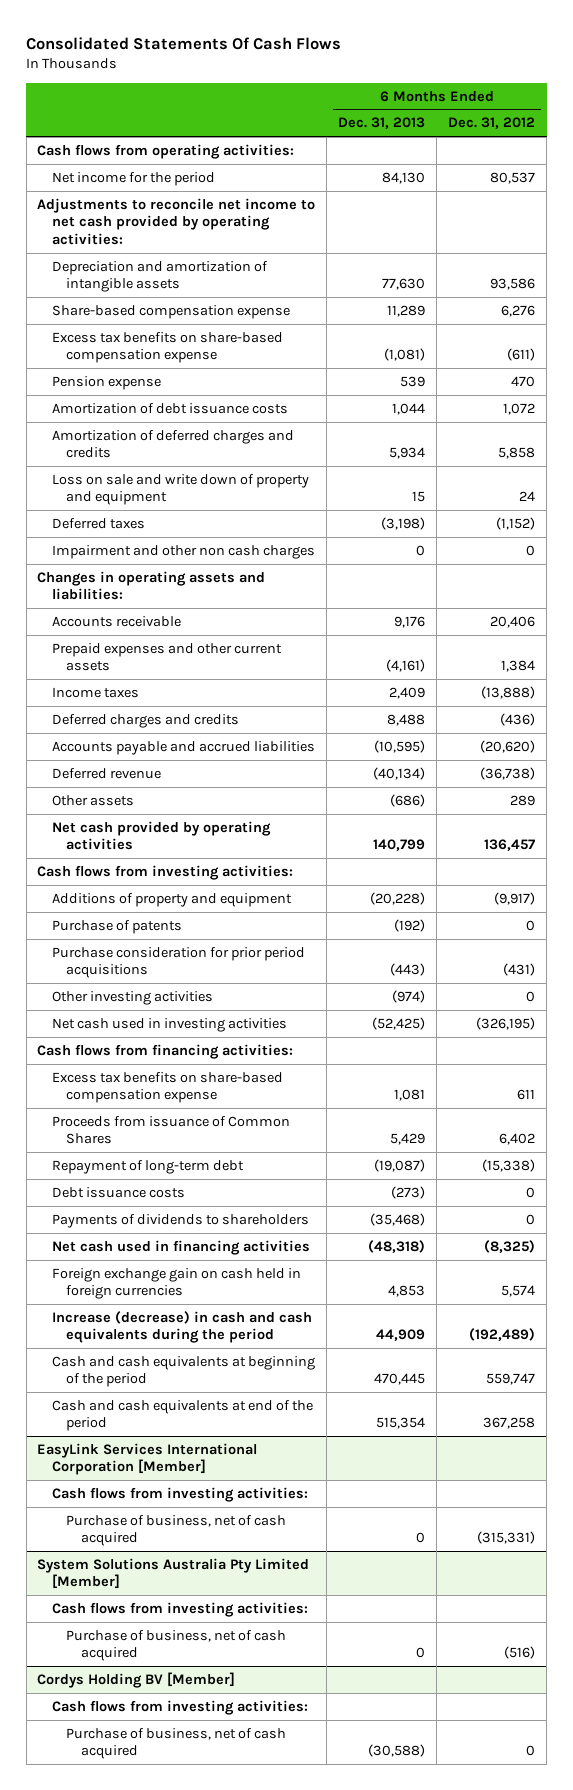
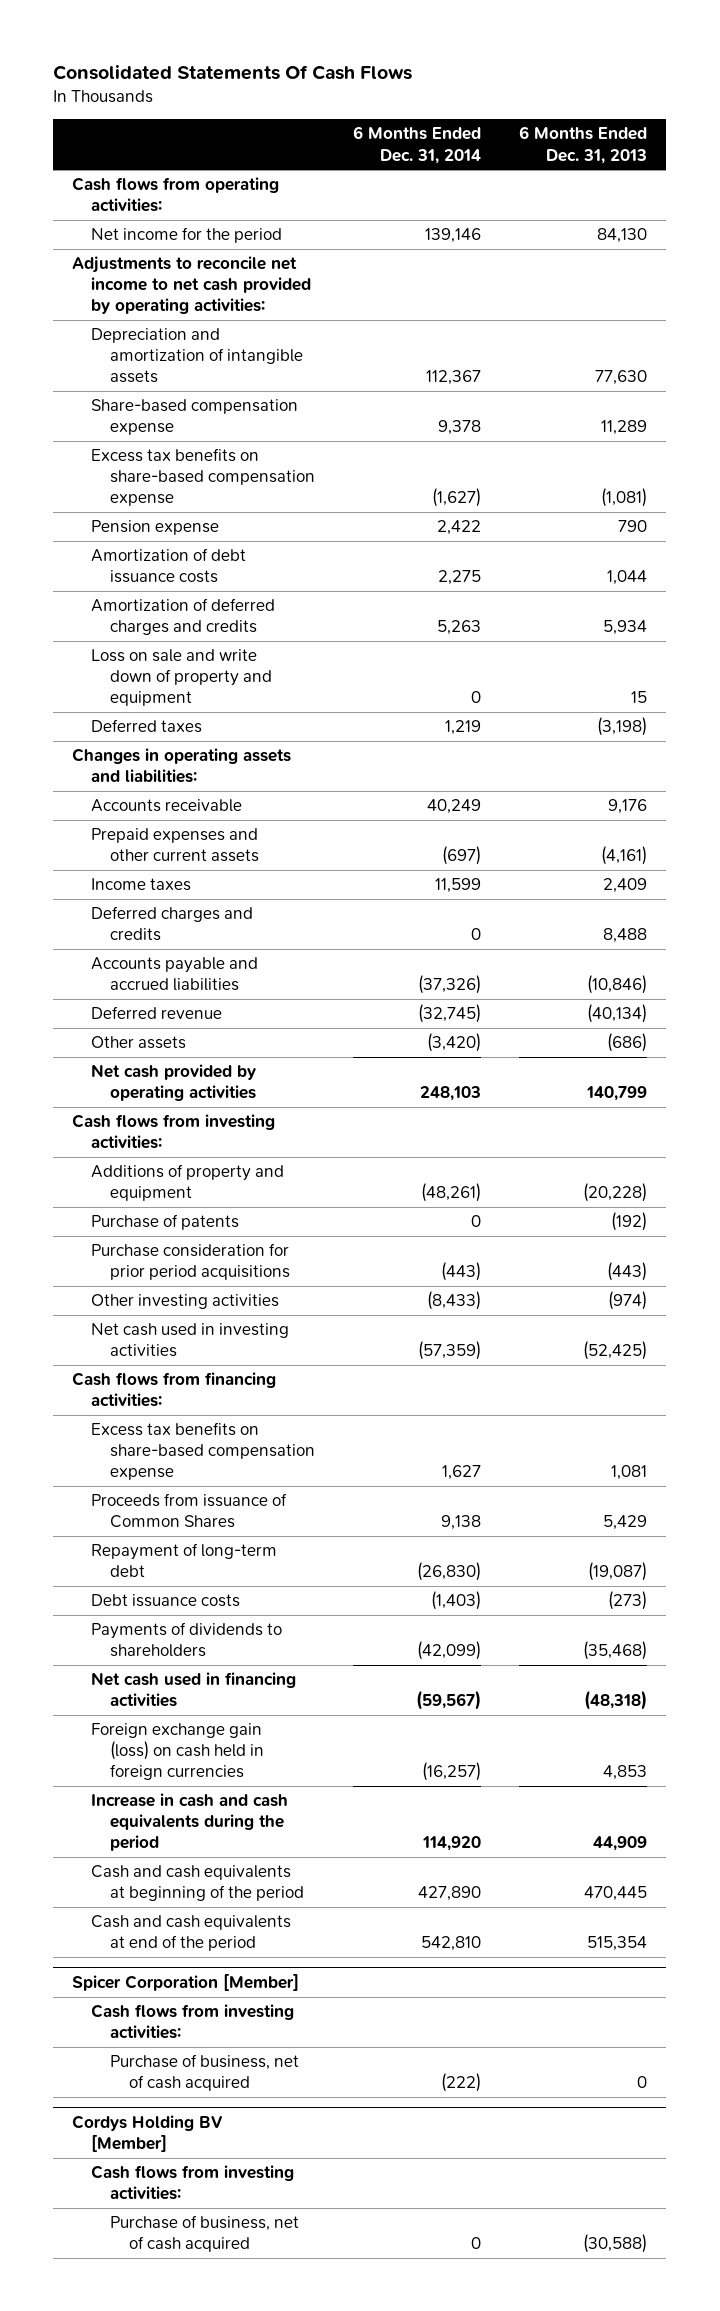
- | 6 Months Ended Dec. 31, 2013 | 6 Months Ended Dec. 31, 2012
+ | 6 Months Ended Dec. 31, 2014 | 6 Months Ended Dec. 31, 2013
- Pension expense | 539 | 470
+ Pension expense | 2,422 | 790
- Impairment and other non cash charges | 0 | 0
- Accounts payable and accrued liabilities | (10,595) | (20,620)
+ Accounts payable and accrued liabilities | (37,326) | (10,846)
- Foreign exchange gain on cash held in foreign currencies | 4,853 | 5,574
- Increase (decrease) in cash and cash equivalents during the period | 44,909 | (192,489)
+ Foreign exchange gain (loss) on cash held in foreign currencies | (16,257) | 4,853
+ Increase in cash and cash equivalents during the period | 114,920 | 44,909
- EasyLink Services International Corporation [Member]
- Cash flows from investing activities:
- Purchase of business, net of cash acquired | 0 | (315,331)
- System Solutions Australia Pty Limited [Member]
+ Spicer Corporation [Member]

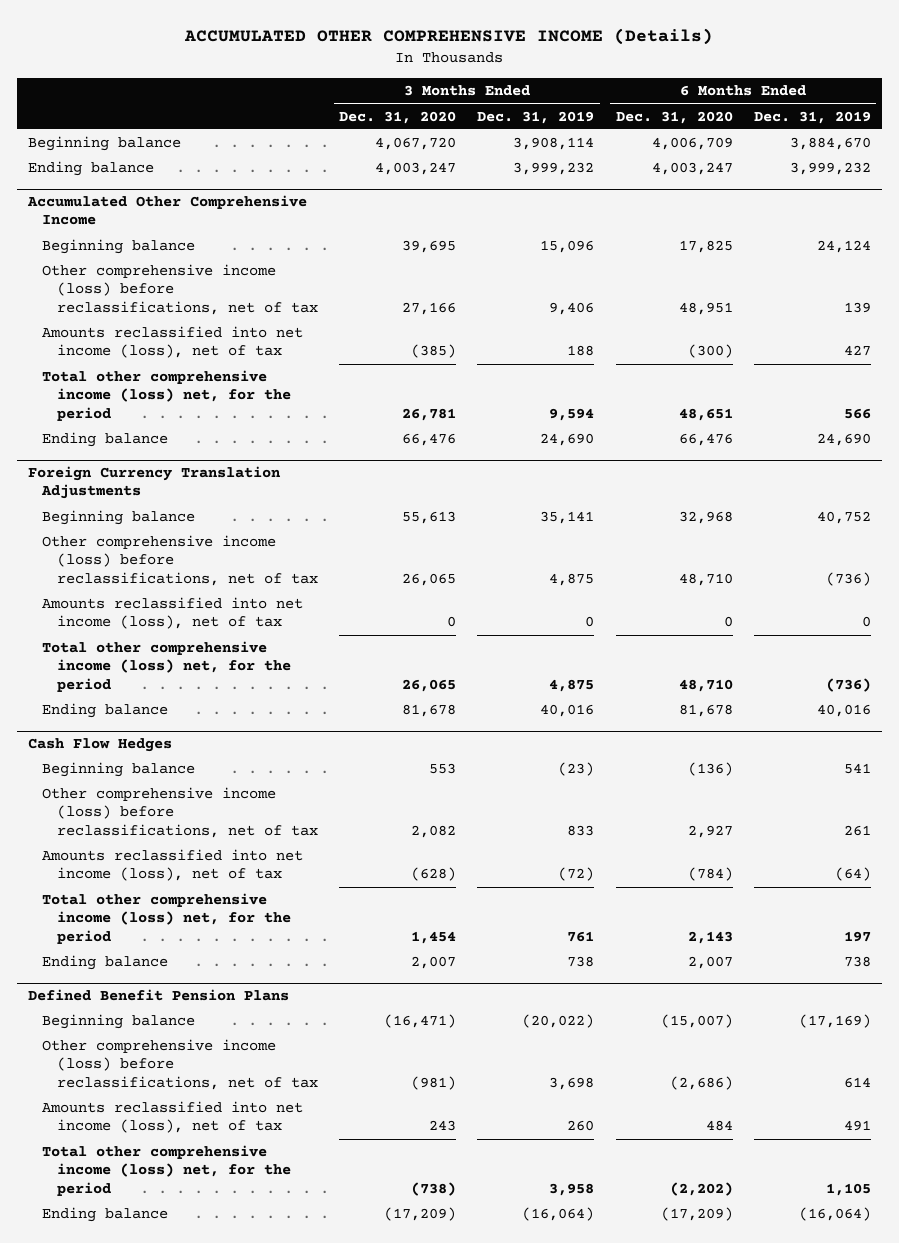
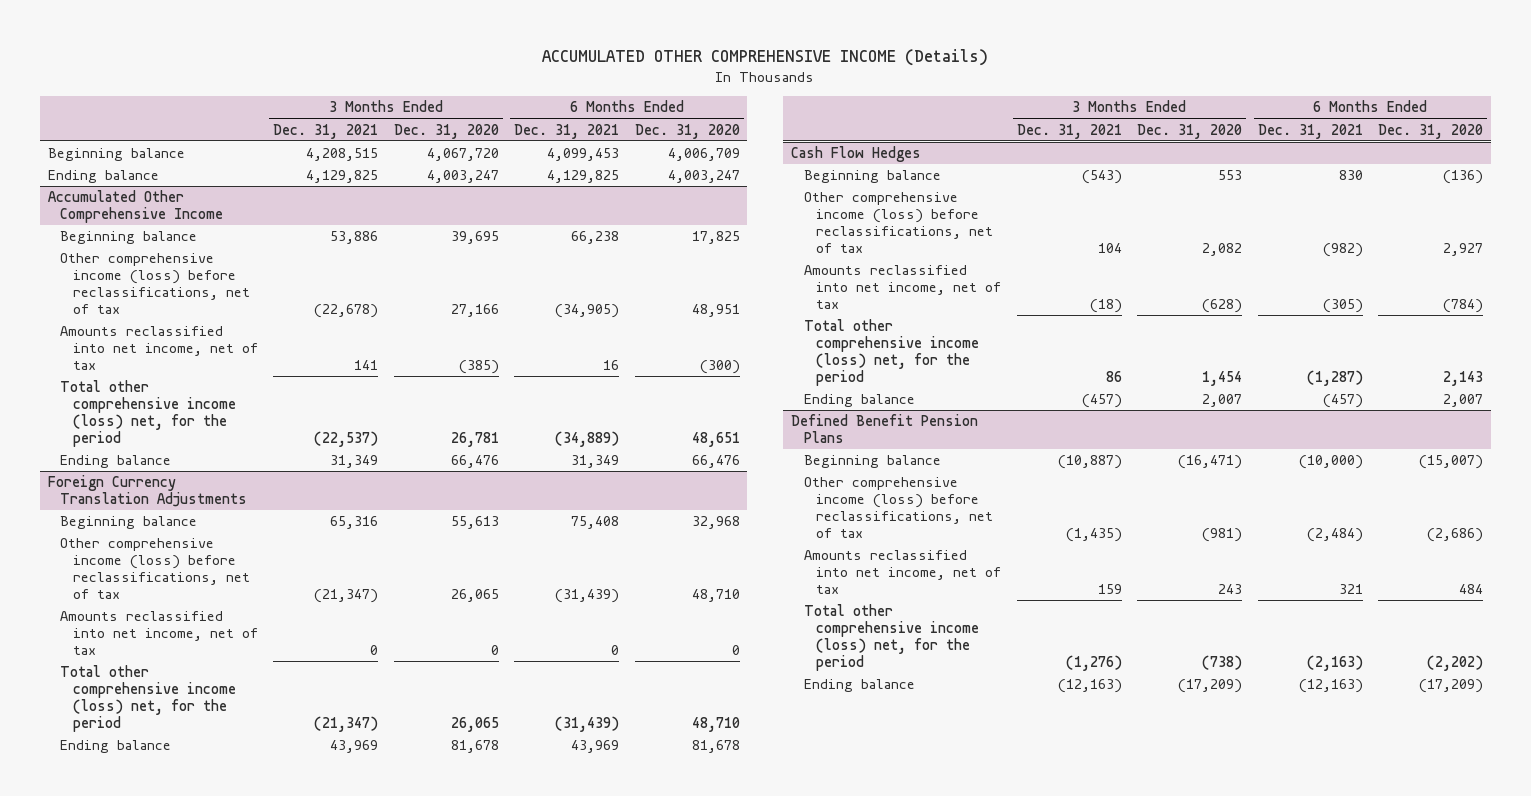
- | 3 Months Ended Dec. 31, 2020 | 3 Months Ended Dec. 31, 2019 | 6 Months Ended Dec. 31, 2020 | 6 Months Ended Dec. 31, 2019
+ | 3 Months Ended Dec. 31, 2021 | 3 Months Ended Dec. 31, 2020 | 6 Months Ended Dec. 31, 2021 | 6 Months Ended Dec. 31, 2020
@ Accumulated Other Comprehensive Income
- Amounts reclassified into net income (loss), net of tax | (385) | 188 | (300) | 427
+ Amounts reclassified into net income, net of tax | 141 | (385) | 16 | (300)
@ Foreign Currency Translation Adjustments
- Amounts reclassified into net income (loss), net of tax | 0 | 0 | 0 | 0
+ Amounts reclassified into net income, net of tax | 0 | 0 | 0 | 0
@ Cash Flow Hedges
- Amounts reclassified into net income (loss), net of tax | (628) | (72) | (784) | (64)
+ Amounts reclassified into net income, net of tax | (18) | (628) | (305) | (784)
@ Defined Benefit Pension Plans
- Amounts reclassified into net income (loss), net of tax | 243 | 260 | 484 | 491
+ Amounts reclassified into net income, net of tax | 159 | 243 | 321 | 484

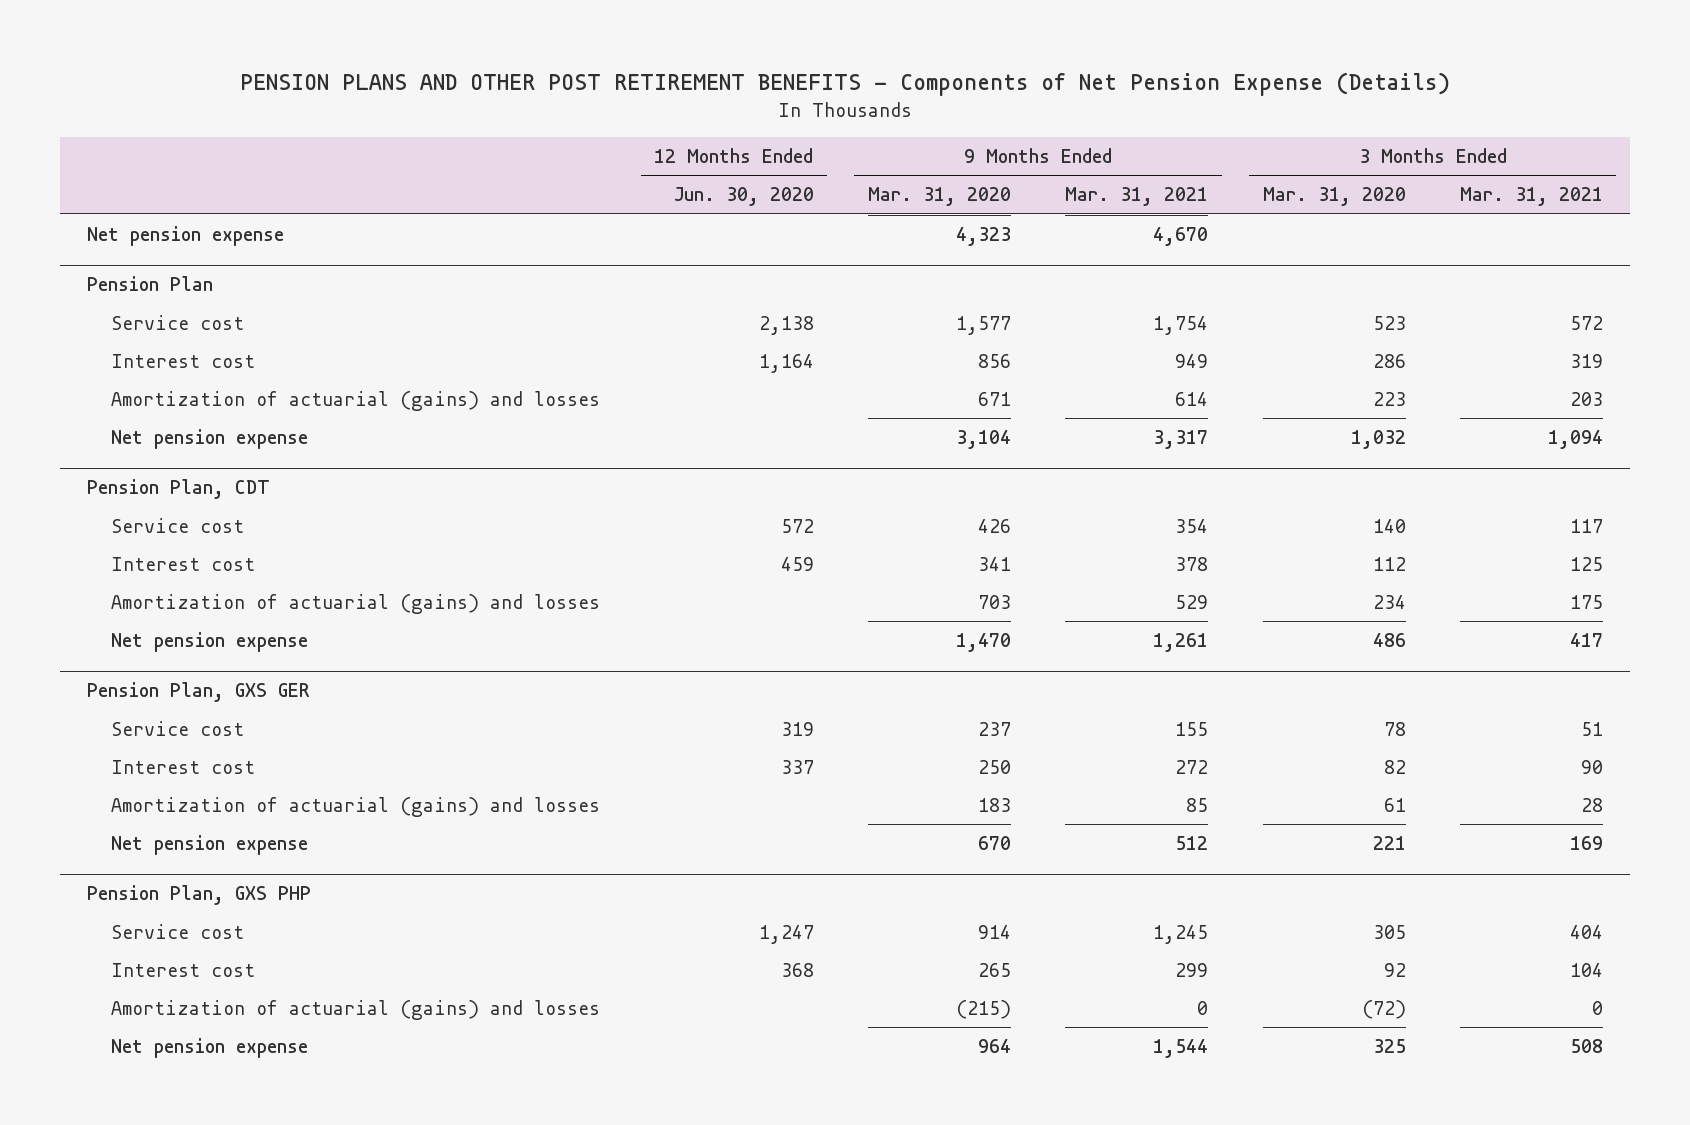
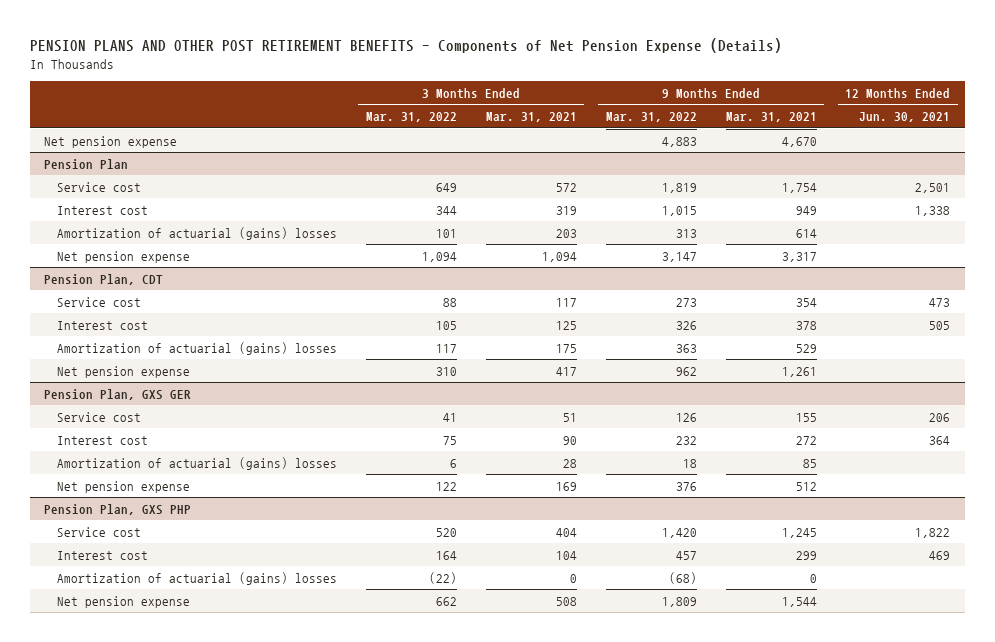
- | 12 Months Ended Jun. 30, 2020 | 9 Months Ended Mar. 31, 2020 | 9 Months Ended Mar. 31, 2021 | 3 Months Ended Mar. 31, 2020 | 3 Months Ended Mar. 31, 2021
+ | 3 Months Ended Mar. 31, 2022 | 3 Months Ended Mar. 31, 2021 | 9 Months Ended Mar. 31, 2022 | 9 Months Ended Mar. 31, 2021 | 12 Months Ended Jun. 30, 2021
@ Pension Plan
- Amortization of actuarial (gains) and losses | | 671 | 614 | 223 | 203
+ Amortization of actuarial (gains) losses | 101 | 203 | 313 | 614 |
@ Pension Plan, CDT
- Amortization of actuarial (gains) and losses | | 703 | 529 | 234 | 175
+ Amortization of actuarial (gains) losses | 117 | 175 | 363 | 529 |
@ Pension Plan, GXS GER
- Amortization of actuarial (gains) and losses | | 183 | 85 | 61 | 28
+ Amortization of actuarial (gains) losses | 6 | 28 | 18 | 85 |
@ Pension Plan, GXS PHP
- Amortization of actuarial (gains) and losses | | (215) | 0 | (72) | 0
+ Amortization of actuarial (gains) losses | (22) | 0 | (68) | 0 |

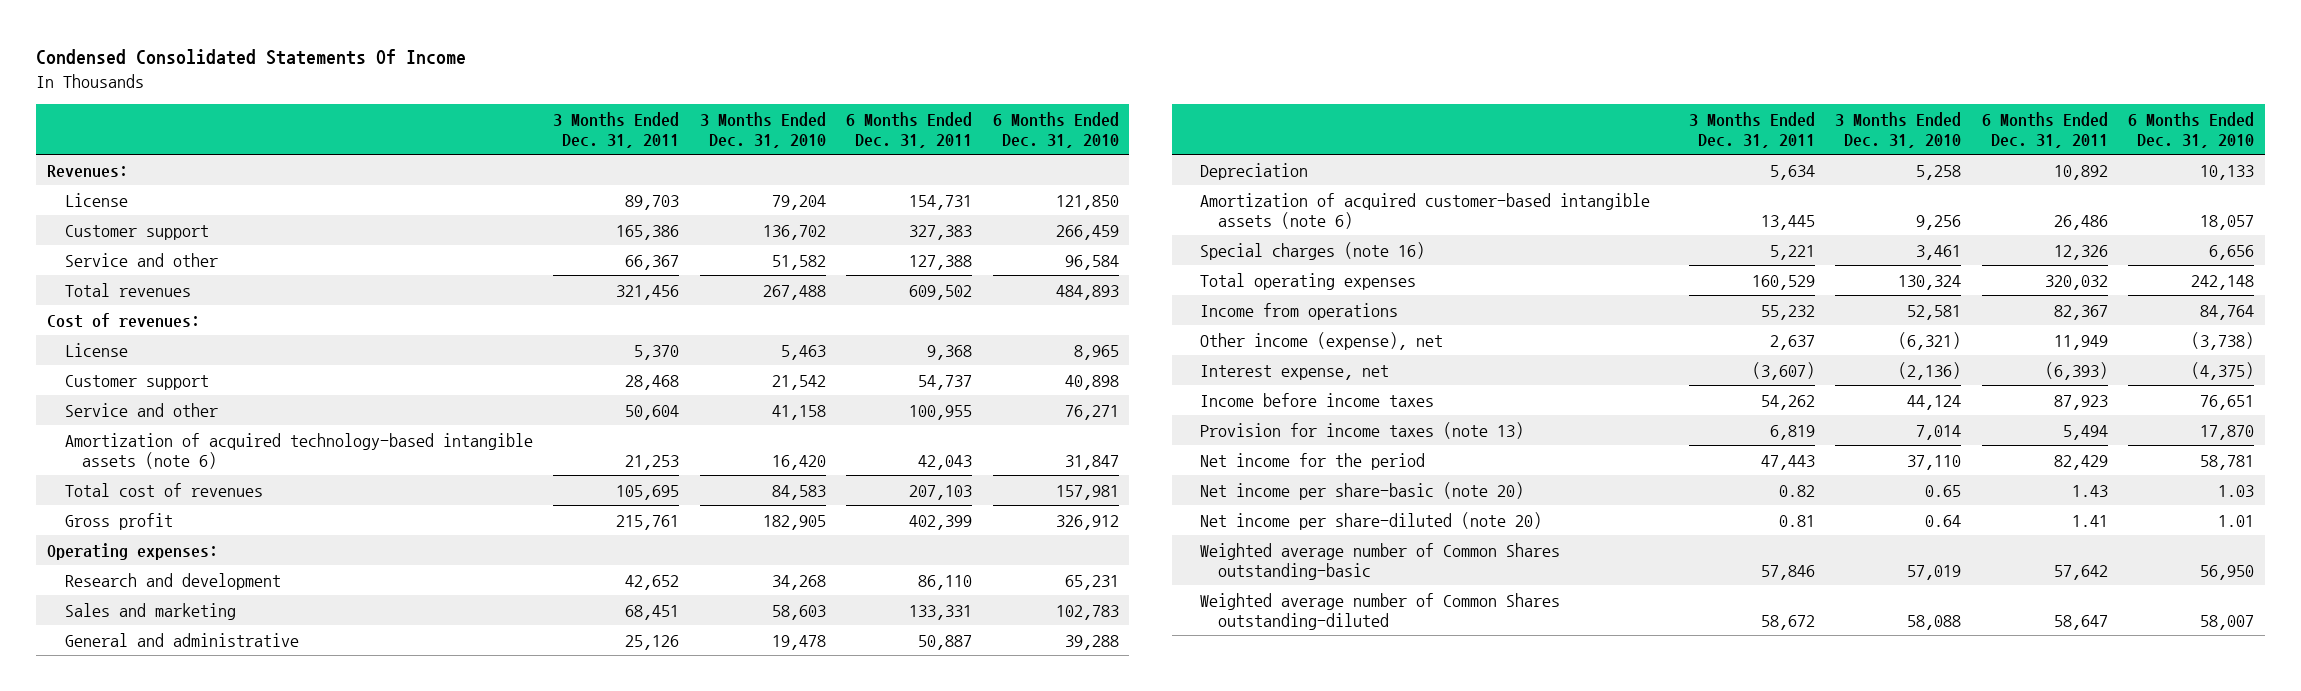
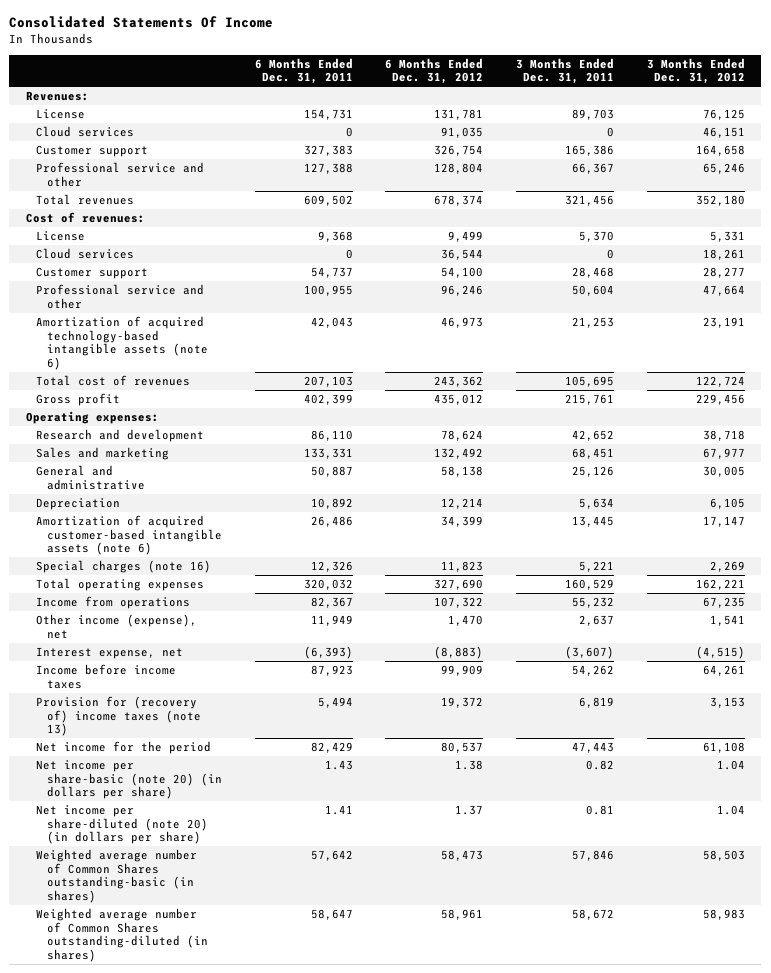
- Condensed Consolidated Statements Of Income
+ Consolidated Statements Of Income
- | 3 Months Ended Dec. 31, 2011 | 3 Months Ended Dec. 31, 2010 | 6 Months Ended Dec. 31, 2011 | 6 Months Ended Dec. 31, 2010
+ | 6 Months Ended Dec. 31, 2011 | 6 Months Ended Dec. 31, 2012 | 3 Months Ended Dec. 31, 2011 | 3 Months Ended Dec. 31, 2012
+ Cloud services | 0 | 91,035 | 0 | 46,151
- Service and other | 66,367 | 51,582 | 127,388 | 96,584
+ Professional service and other | 127,388 | 128,804 | 66,367 | 65,246
+ Cloud services | 0 | 36,544 | 0 | 18,261
- Service and other | 50,604 | 41,158 | 100,955 | 76,271
+ Professional service and other | 100,955 | 96,246 | 50,604 | 47,664
- Provision for income taxes (note 13) | 6,819 | 7,014 | 5,494 | 17,870
+ Provision for (recovery of) income taxes (note 13) | 5,494 | 19,372 | 6,819 | 3,153
- Net income per share-basic (note 20) | 0.82 | 0.65 | 1.43 | 1.03
- Net income per share-diluted (note 20) | 0.81 | 0.64 | 1.41 | 1.01
- Weighted average number of Common Shares outstanding-basic | 57,846 | 57,019 | 57,642 | 56,950
- Weighted average number of Common Shares outstanding-diluted | 58,672 | 58,088 | 58,647 | 58,007
+ Net income per share-basic (note 20) (in dollars per share) | 1.43 | 1.38 | 0.82 | 1.04
+ Net income per share-diluted (note 20) (in dollars per share) | 1.41 | 1.37 | 0.81 | 1.04
+ Weighted average number of Common Shares outstanding-basic (in shares) | 57,642 | 58,473 | 57,846 | 58,503
+ Weighted average number of Common Shares outstanding-diluted (in shares) | 58,647 | 58,961 | 58,672 | 58,983

